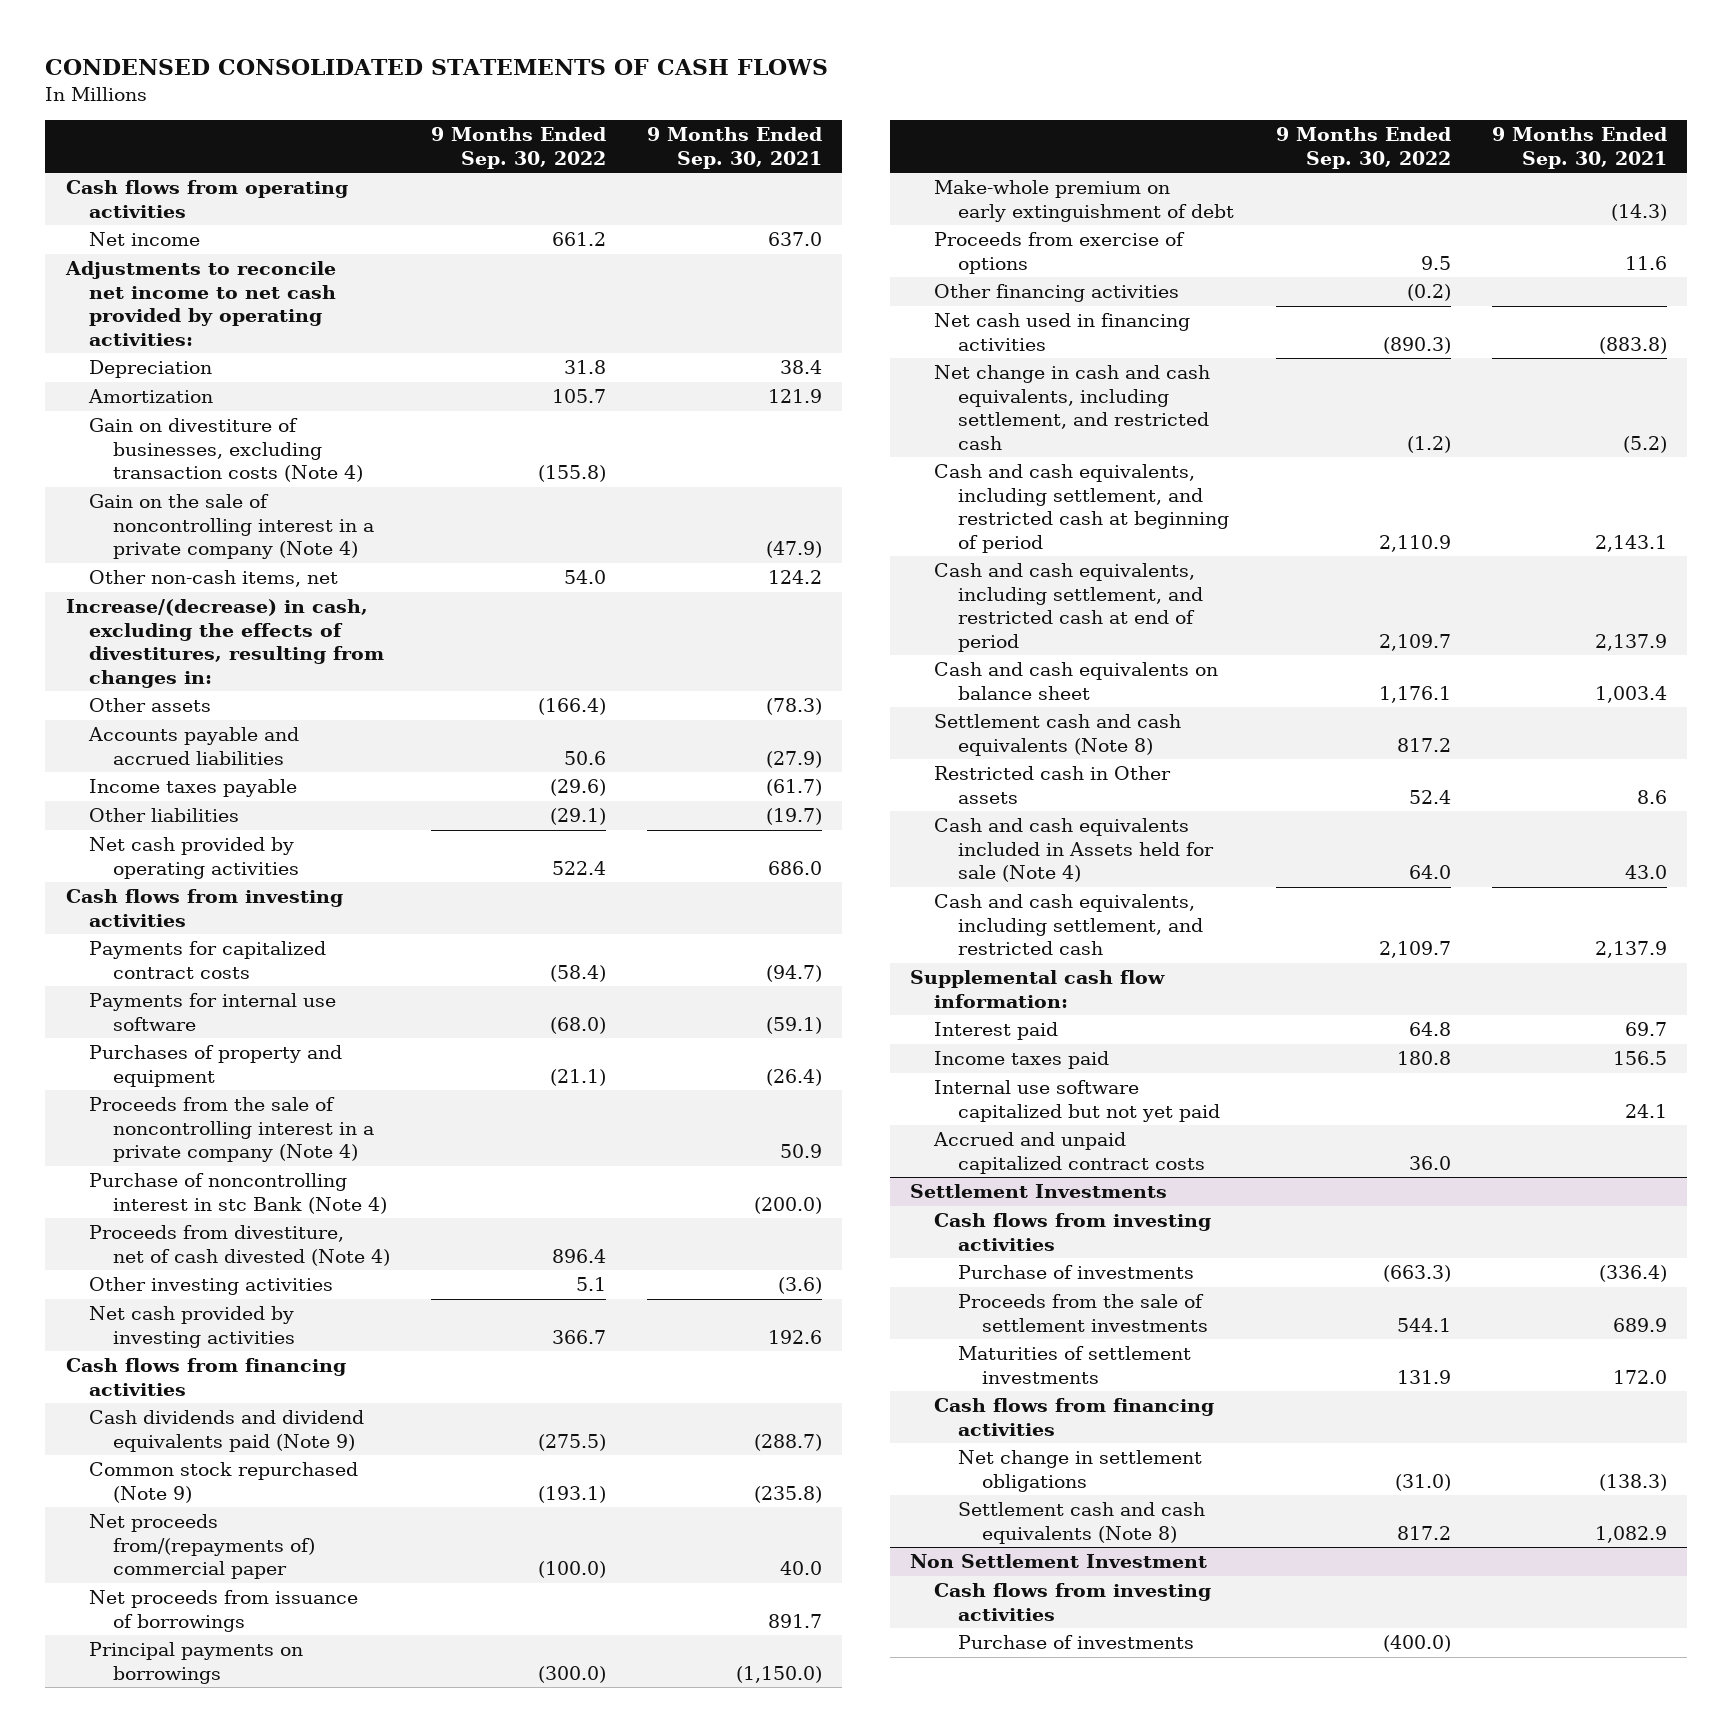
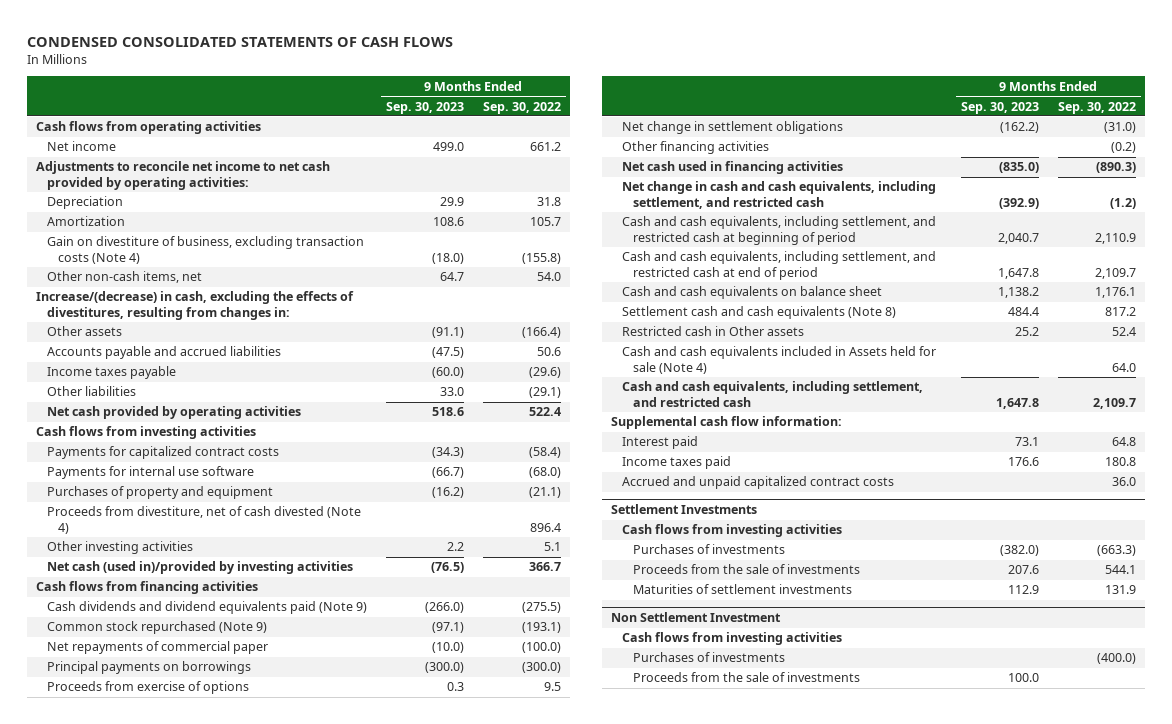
- | 9 Months Ended Sep. 30, 2022 | 9 Months Ended Sep. 30, 2021
+ | 9 Months Ended Sep. 30, 2023 | 9 Months Ended Sep. 30, 2022
- Gain on divestiture of businesses, excluding transaction costs (Note 4) | (155.8) |
- Gain on the sale of noncontrolling interest in a private company (Note 4) | | (47.9)
+ Gain on divestiture of business, excluding transaction costs (Note 4) | (18.0) | (155.8)
- Proceeds from the sale of noncontrolling interest in a private company (Note 4) | | 50.9
- Purchase of noncontrolling interest in stc Bank (Note 4) | | (200.0)
- Net cash provided by investing activities | 366.7 | 192.6
+ Net cash (used in)/provided by investing activities | (76.5) | 366.7
- Net proceeds from/(repayments of) commercial paper | (100.0) | 40.0
- Net proceeds from issuance of borrowings | | 891.7
+ Net repayments of commercial paper | (10.0) | (100.0)
- Make-whole premium on early extinguishment of debt | | (14.3)
+ Net change in settlement obligations | (162.2) | (31.0)
- Internal use software capitalized but not yet paid | | 24.1
@ Settlement Investments
- Purchase of investments | (663.3) | (336.4)
- Proceeds from the sale of settlement investments | 544.1 | 689.9
+ Purchases of investments | (382.0) | (663.3)
+ Proceeds from the sale of investments | 207.6 | 544.1
- Cash flows from financing activities
- Net change in settlement obligations | (31.0) | (138.3)
- Settlement cash and cash equivalents (Note 8) | 817.2 | 1,082.9
@ Non Settlement Investment
- Purchase of investments | (400.0) |
+ Purchases of investments | | (400.0)
+ Proceeds from the sale of investments | 100.0 |

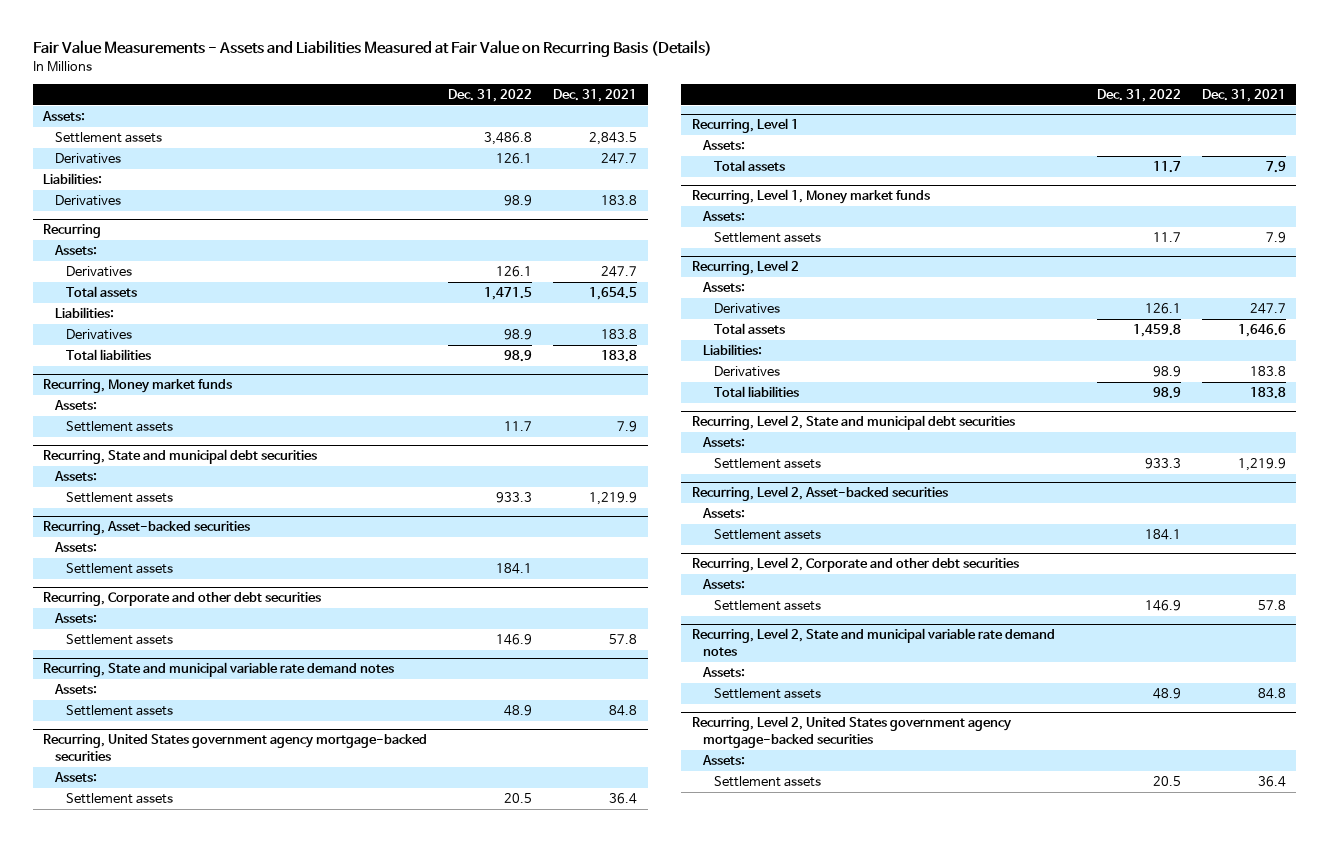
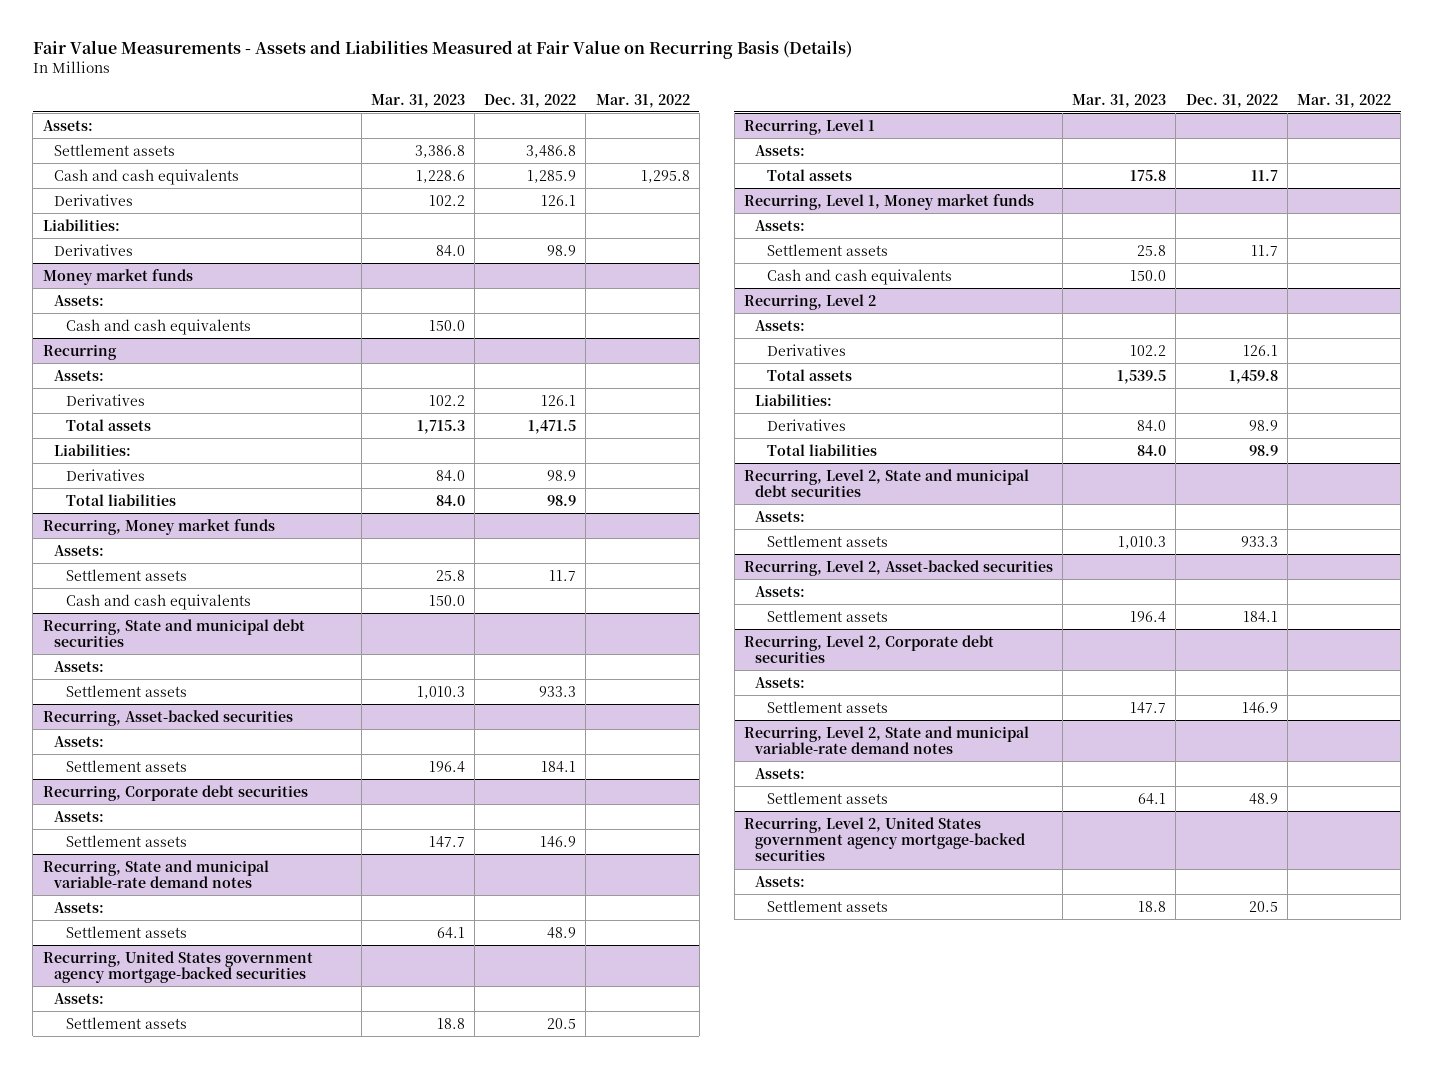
- | Dec. 31, 2022 | Dec. 31, 2021
+ | Mar. 31, 2023 | Dec. 31, 2022 | Mar. 31, 2022
+ Cash and cash equivalents | 1,228.6 | 1,285.9 | 1,295.8
+ Money market funds
+ Assets:
+ Cash and cash equivalents | 150.0 | |
@ Recurring, Money market funds
+ Cash and cash equivalents | 150.0 | |
- Recurring, Corporate and other debt securities
+ Recurring, Corporate debt securities
- Recurring, State and municipal variable rate demand notes
+ Recurring, State and municipal variable-rate demand notes
@ Recurring, Level 1, Money market funds
+ Cash and cash equivalents | 150.0 | |
- Recurring, Level 2, Corporate and other debt securities
+ Recurring, Level 2, Corporate debt securities
- Recurring, Level 2, State and municipal variable rate demand notes
+ Recurring, Level 2, State and municipal variable-rate demand notes

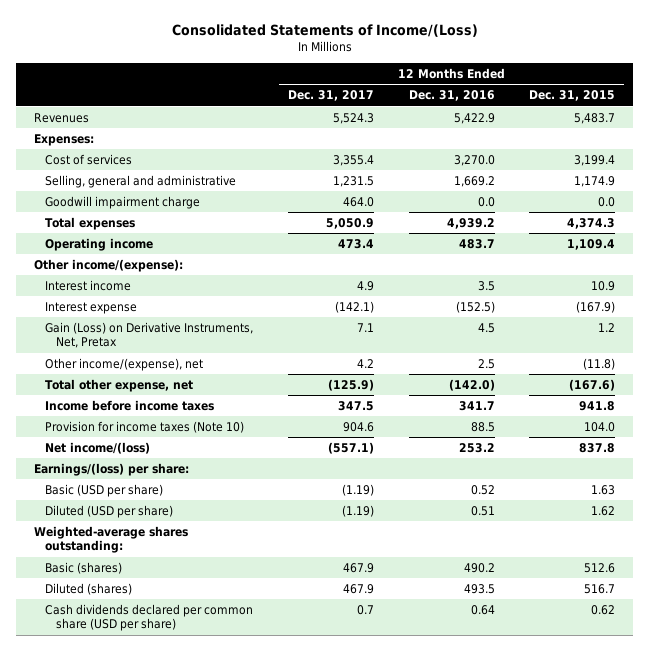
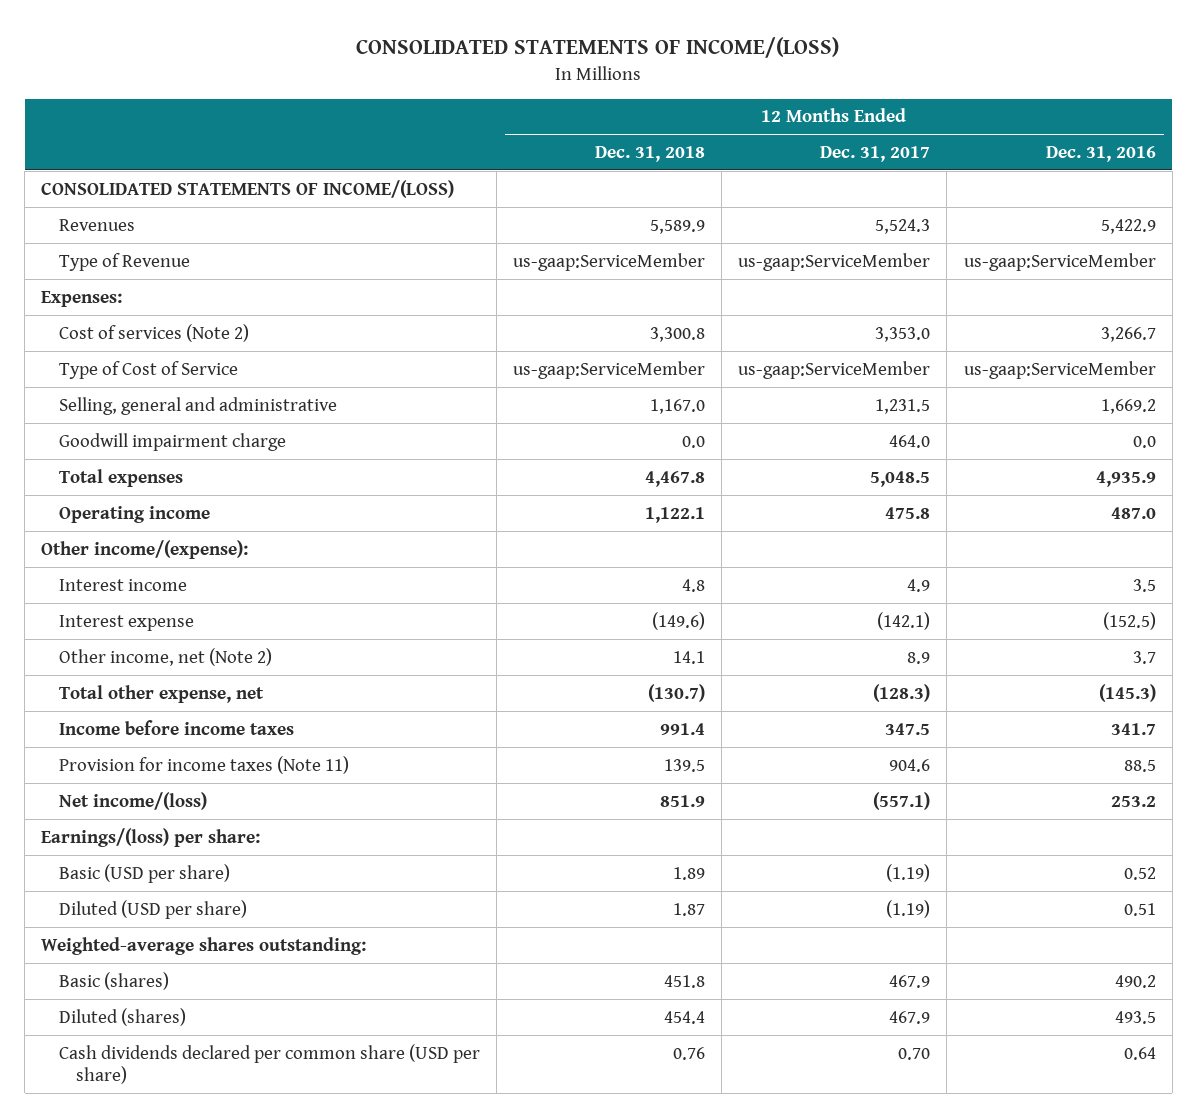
- Consolidated Statements of Income/(Loss)
+ CONSOLIDATED STATEMENTS OF INCOME/(LOSS)
- | 12 Months Ended Dec. 31, 2017 | 12 Months Ended Dec. 31, 2016 | 12 Months Ended Dec. 31, 2015
+ | 12 Months Ended Dec. 31, 2018 | 12 Months Ended Dec. 31, 2017 | 12 Months Ended Dec. 31, 2016
+ CONSOLIDATED STATEMENTS OF INCOME/(LOSS)
+ Type of Revenue | us-gaap:ServiceMember | us-gaap:ServiceMember | us-gaap:ServiceMember
- Cost of services | 3,355.4 | 3,270.0 | 3,199.4
+ Cost of services (Note 2) | 3,300.8 | 3,353.0 | 3,266.7
+ Type of Cost of Service | us-gaap:ServiceMember | us-gaap:ServiceMember | us-gaap:ServiceMember
- Total expenses | 5,050.9 | 4,939.2 | 4,374.3
- Operating income | 473.4 | 483.7 | 1,109.4
+ Total expenses | 4,467.8 | 5,048.5 | 4,935.9
+ Operating income | 1,122.1 | 475.8 | 487.0
- Gain (Loss) on Derivative Instruments, Net, Pretax | 7.1 | 4.5 | 1.2
- Other income/(expense), net | 4.2 | 2.5 | (11.8)
- Total other expense, net | (125.9) | (142.0) | (167.6)
+ Other income, net (Note 2) | 14.1 | 8.9 | 3.7
+ Total other expense, net | (130.7) | (128.3) | (145.3)
- Provision for income taxes (Note 10) | 904.6 | 88.5 | 104.0
+ Provision for income taxes (Note 11) | 139.5 | 904.6 | 88.5
- Cash dividends declared per common share (USD per share) | 0.7 | 0.64 | 0.62
+ Cash dividends declared per common share (USD per share) | 0.76 | 0.70 | 0.64

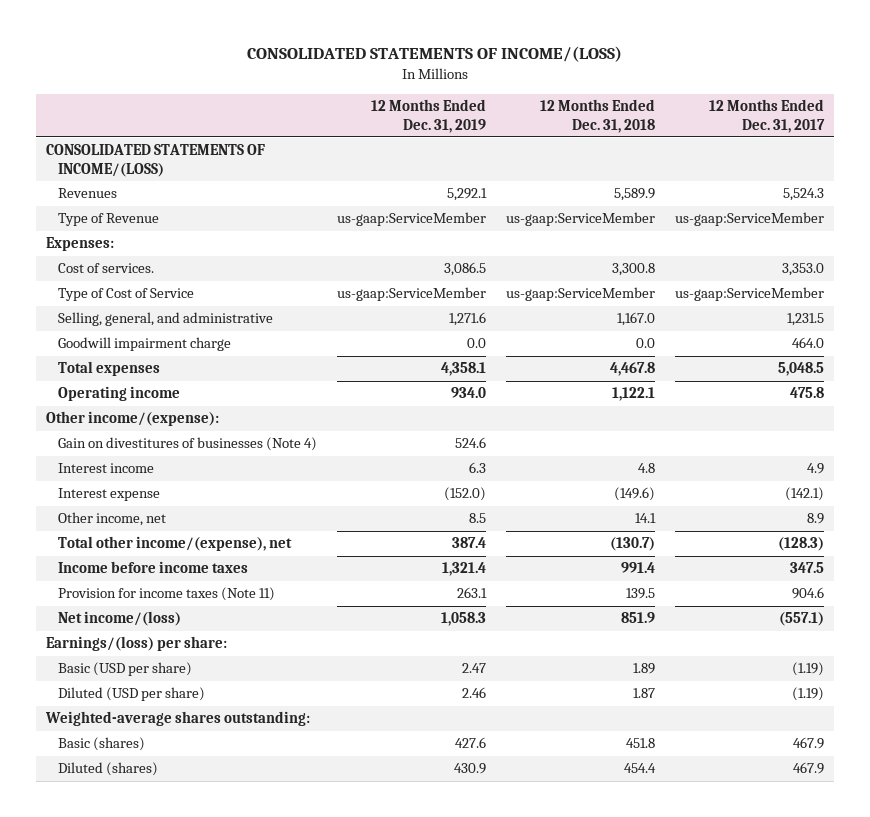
- | 12 Months Ended Dec. 31, 2018 | 12 Months Ended Dec. 31, 2017 | 12 Months Ended Dec. 31, 2016
+ | 12 Months Ended Dec. 31, 2019 | 12 Months Ended Dec. 31, 2018 | 12 Months Ended Dec. 31, 2017
- Cost of services (Note 2) | 3,300.8 | 3,353.0 | 3,266.7
+ Cost of services. | 3,086.5 | 3,300.8 | 3,353.0
- Selling, general and administrative | 1,167.0 | 1,231.5 | 1,669.2
+ Selling, general, and administrative | 1,271.6 | 1,167.0 | 1,231.5
+ Gain on divestitures of businesses (Note 4) | 524.6 | |
- Other income, net (Note 2) | 14.1 | 8.9 | 3.7
- Total other expense, net | (130.7) | (128.3) | (145.3)
+ Other income, net | 8.5 | 14.1 | 8.9
+ Total other income/(expense), net | 387.4 | (130.7) | (128.3)
- Cash dividends declared per common share (USD per share) | 0.76 | 0.70 | 0.64

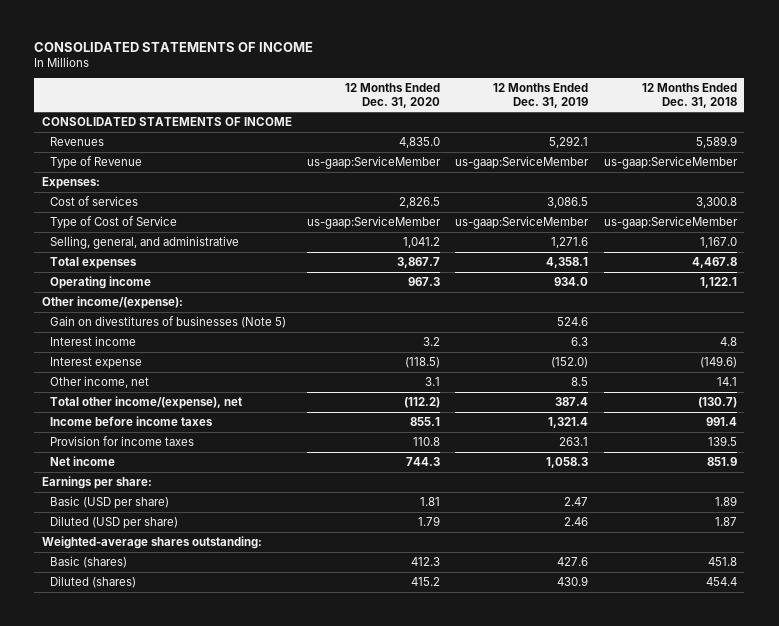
- CONSOLIDATED STATEMENTS OF INCOME/(LOSS)
+ CONSOLIDATED STATEMENTS OF INCOME
- | 12 Months Ended Dec. 31, 2019 | 12 Months Ended Dec. 31, 2018 | 12 Months Ended Dec. 31, 2017
+ | 12 Months Ended Dec. 31, 2020 | 12 Months Ended Dec. 31, 2019 | 12 Months Ended Dec. 31, 2018
- CONSOLIDATED STATEMENTS OF INCOME/(LOSS)
+ CONSOLIDATED STATEMENTS OF INCOME
- Cost of services. | 3,086.5 | 3,300.8 | 3,353.0
+ Cost of services | 2,826.5 | 3,086.5 | 3,300.8
- Goodwill impairment charge | 0.0 | 0.0 | 464.0
- Gain on divestitures of businesses (Note 4) | 524.6 | |
+ Gain on divestitures of businesses (Note 5) | | 524.6 |
- Provision for income taxes (Note 11) | 263.1 | 139.5 | 904.6
- Net income/(loss) | 1,058.3 | 851.9 | (557.1)
- Earnings/(loss) per share:
+ Provision for income taxes | 110.8 | 263.1 | 139.5
+ Net income | 744.3 | 1,058.3 | 851.9
+ Earnings per share:

